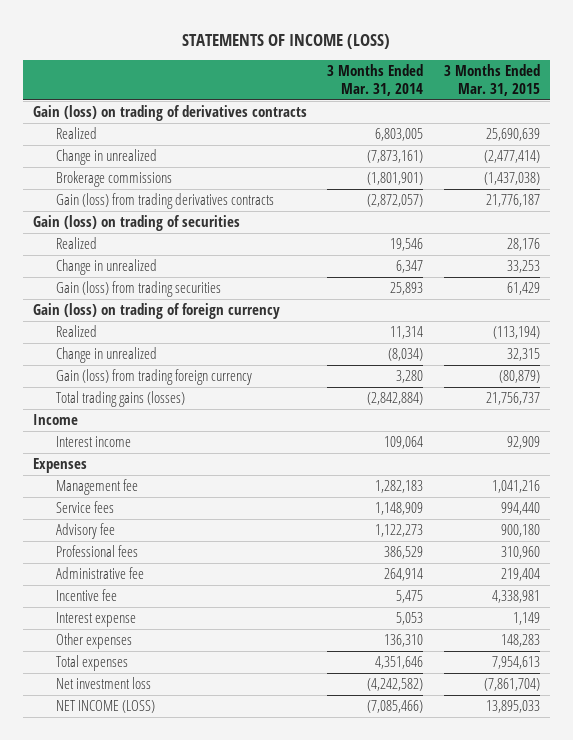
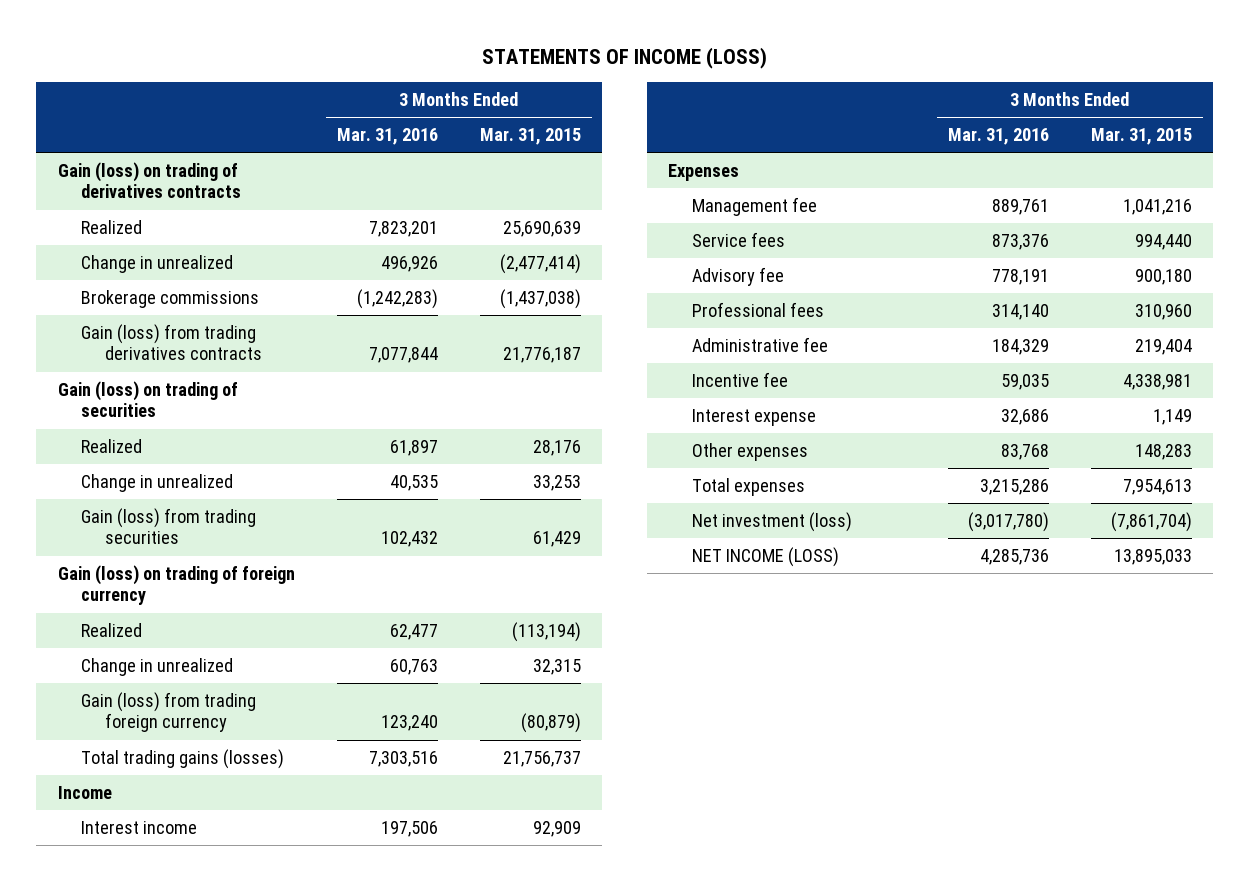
- | 3 Months Ended Mar. 31, 2014 | 3 Months Ended Mar. 31, 2015
+ | 3 Months Ended Mar. 31, 2016 | 3 Months Ended Mar. 31, 2015
- Net investment loss | (4,242,582) | (7,861,704)
+ Net investment (loss) | (3,017,780) | (7,861,704)

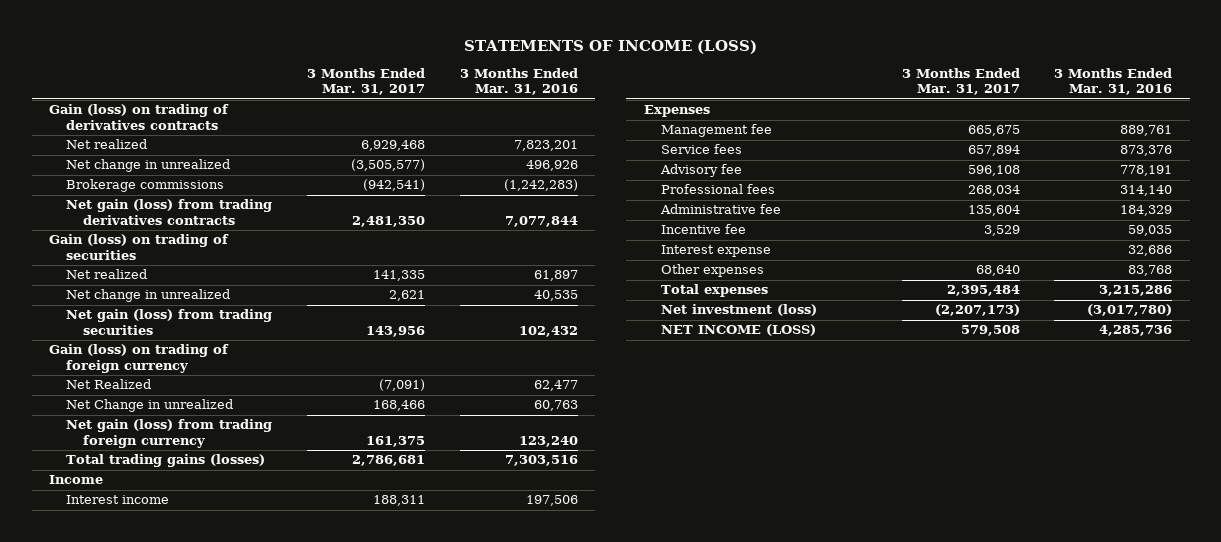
- | 3 Months Ended Mar. 31, 2016 | 3 Months Ended Mar. 31, 2015
+ | 3 Months Ended Mar. 31, 2017 | 3 Months Ended Mar. 31, 2016
- Realized | 7,823,201 | 25,690,639
- Change in unrealized | 496,926 | (2,477,414)
+ Net realized | 6,929,468 | 7,823,201
+ Net change in unrealized | (3,505,577) | 496,926
- Gain (loss) from trading derivatives contracts | 7,077,844 | 21,776,187
+ Net gain (loss) from trading derivatives contracts | 2,481,350 | 7,077,844
- Realized | 61,897 | 28,176
- Change in unrealized | 40,535 | 33,253
- Gain (loss) from trading securities | 102,432 | 61,429
+ Net realized | 141,335 | 61,897
+ Net change in unrealized | 2,621 | 40,535
+ Net gain (loss) from trading securities | 143,956 | 102,432
- Realized | 62,477 | (113,194)
- Change in unrealized | 60,763 | 32,315
- Gain (loss) from trading foreign currency | 123,240 | (80,879)
+ Net Realized | (7,091) | 62,477
+ Net Change in unrealized | 168,466 | 60,763
+ Net gain (loss) from trading foreign currency | 161,375 | 123,240

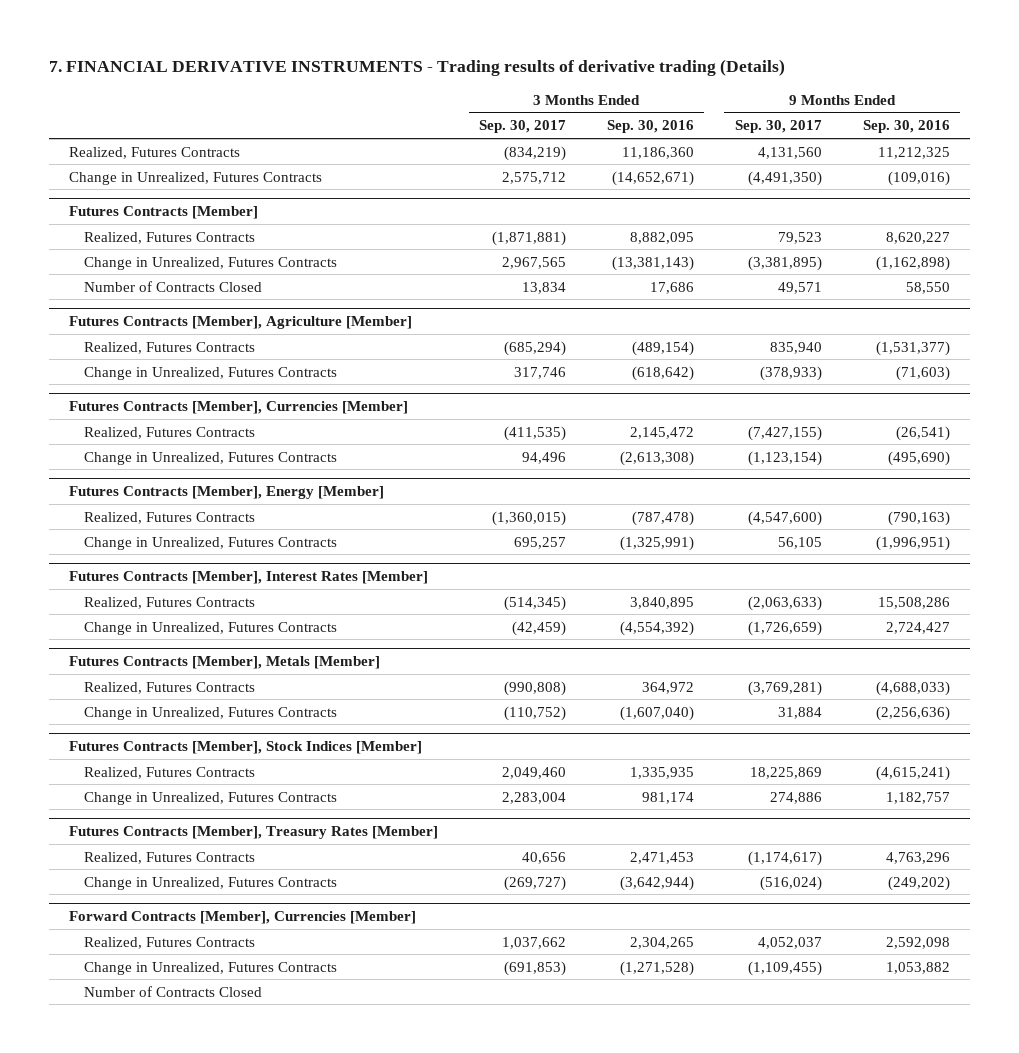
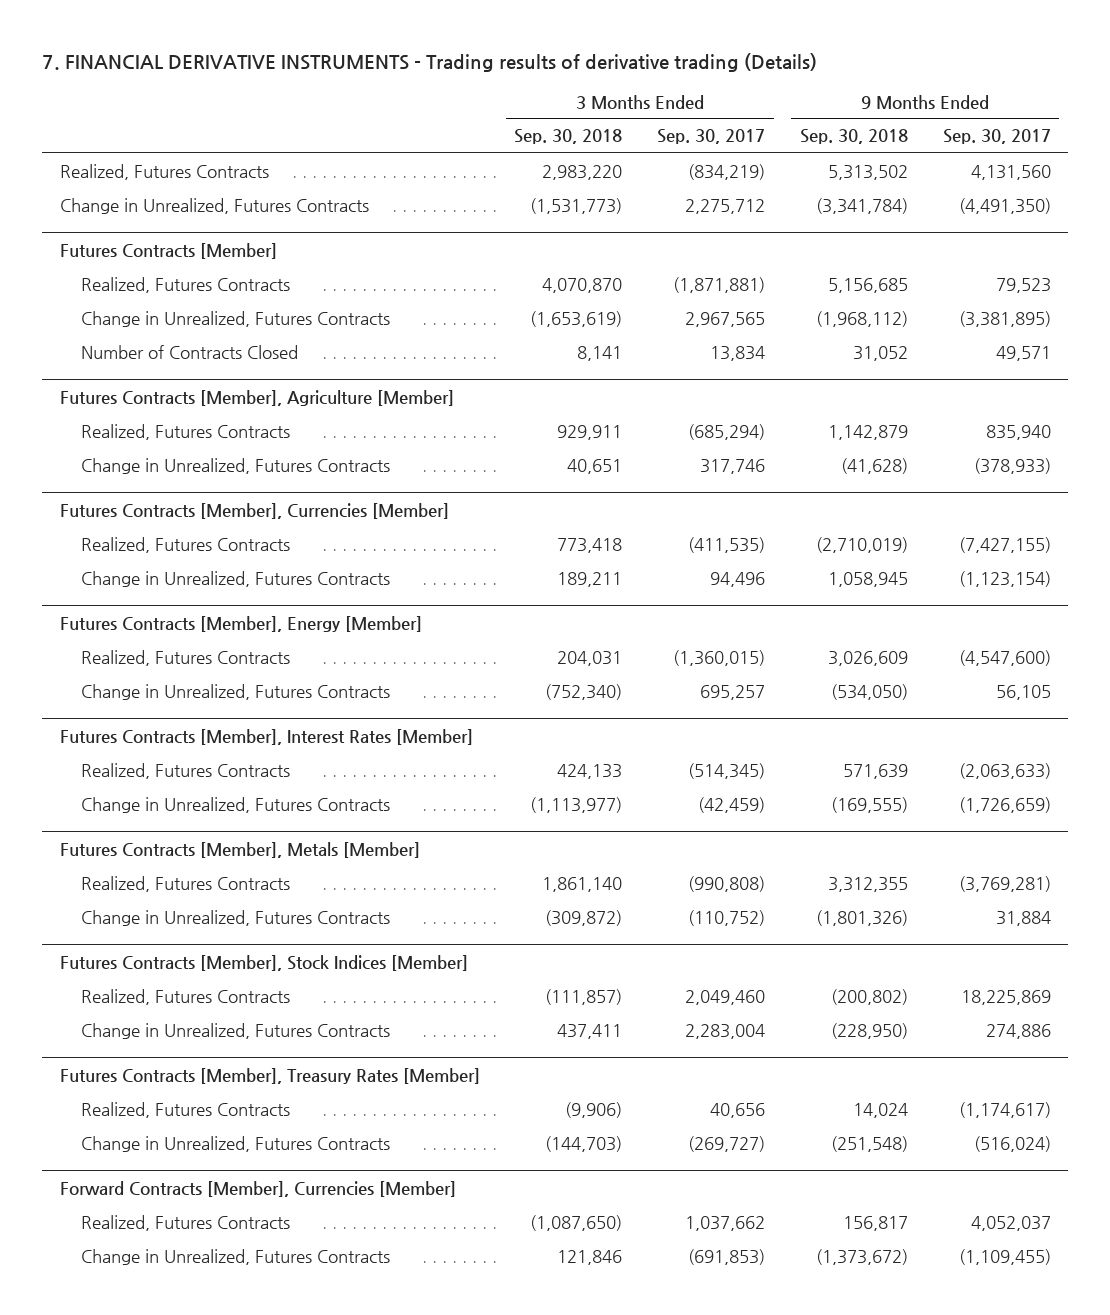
- | 3 Months Ended Sep. 30, 2017 | 3 Months Ended Sep. 30, 2016 | 9 Months Ended Sep. 30, 2017 | 9 Months Ended Sep. 30, 2016
+ | 3 Months Ended Sep. 30, 2018 | 3 Months Ended Sep. 30, 2017 | 9 Months Ended Sep. 30, 2018 | 9 Months Ended Sep. 30, 2017
- Change in Unrealized, Futures Contracts | 2,575,712 | (14,652,671) | (4,491,350) | (109,016)
+ Change in Unrealized, Futures Contracts | (1,531,773) | 2,275,712 | (3,341,784) | (4,491,350)
@ Forward Contracts [Member], Currencies [Member]
- Number of Contracts Closed

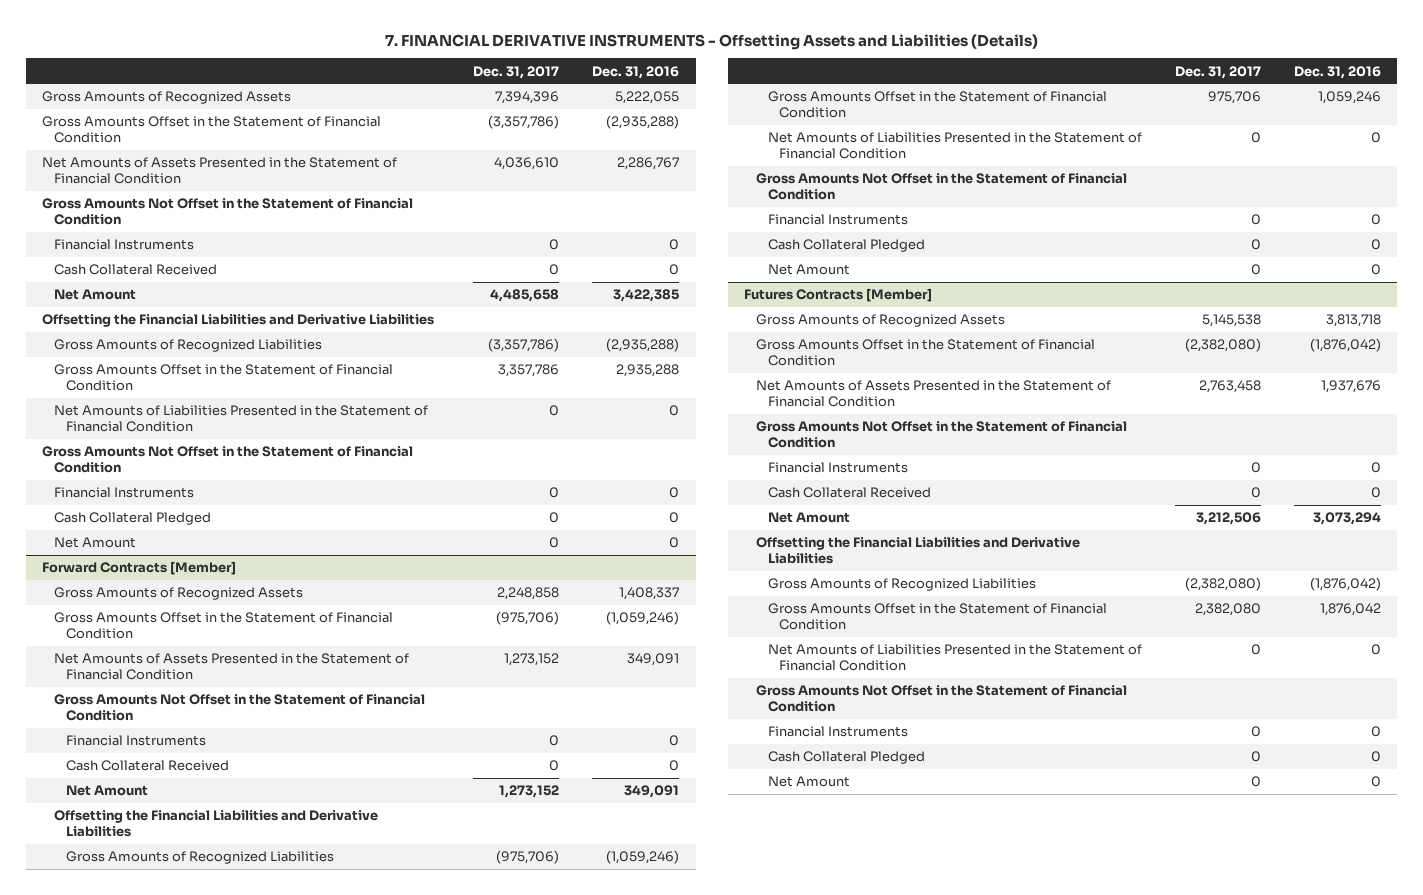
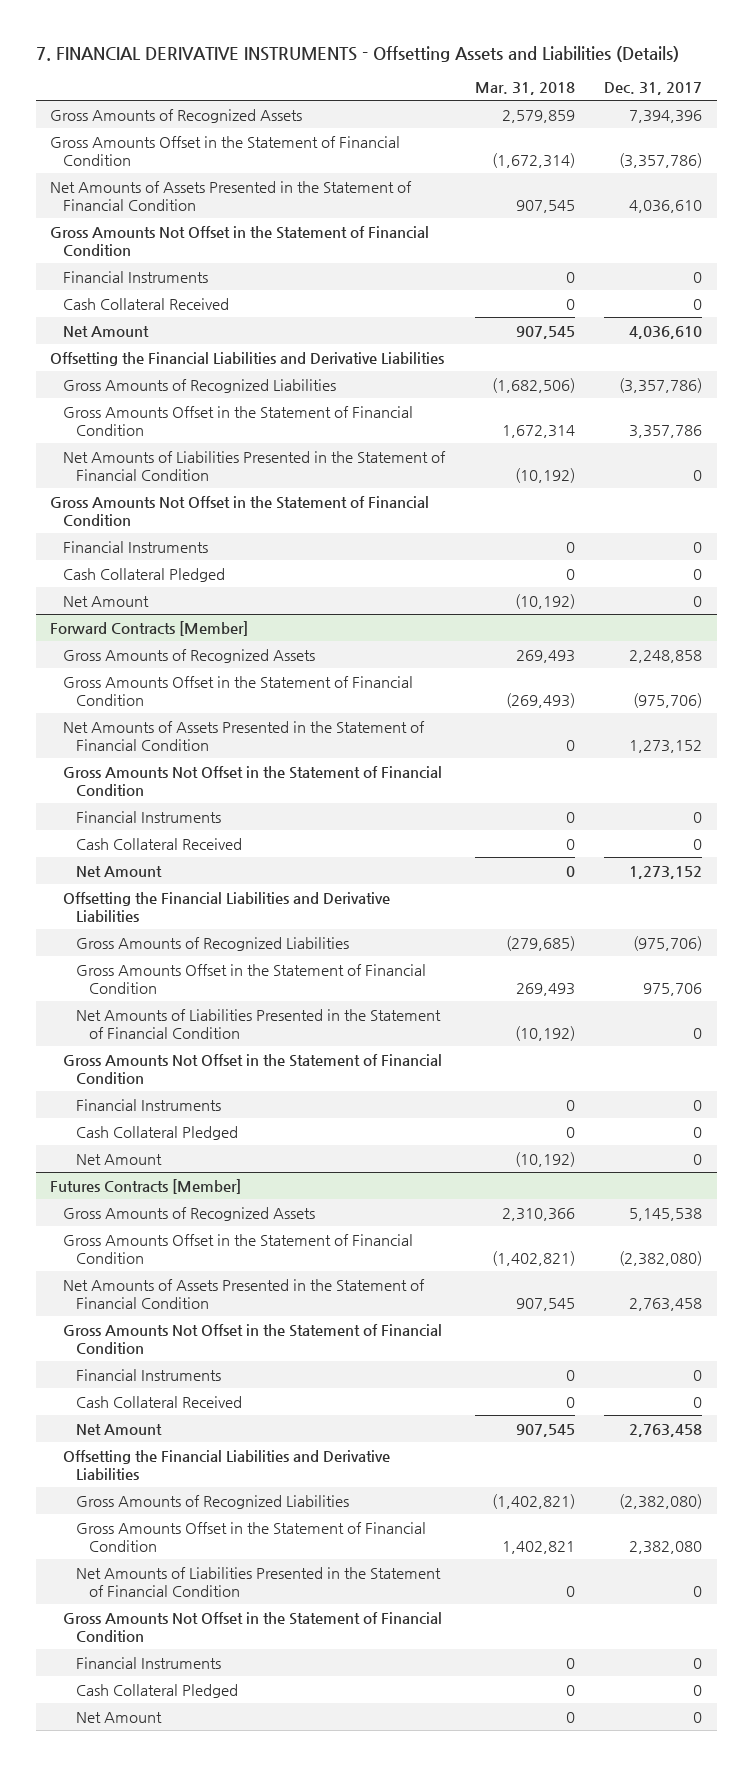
- | Dec. 31, 2017 | Dec. 31, 2016
+ | Mar. 31, 2018 | Dec. 31, 2017
- Net Amount | 4,485,658 | 3,422,385
+ Net Amount | 907,545 | 4,036,610
@ Futures Contracts [Member]
- Net Amount | 3,212,506 | 3,073,294
+ Net Amount | 907,545 | 2,763,458

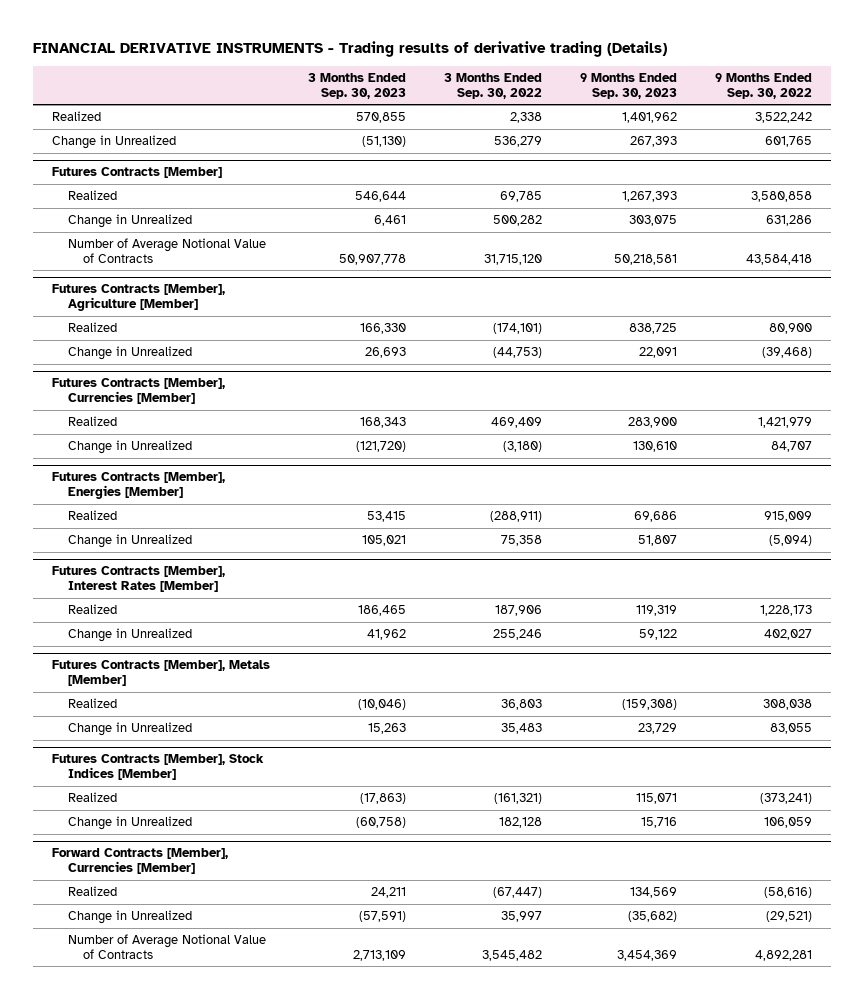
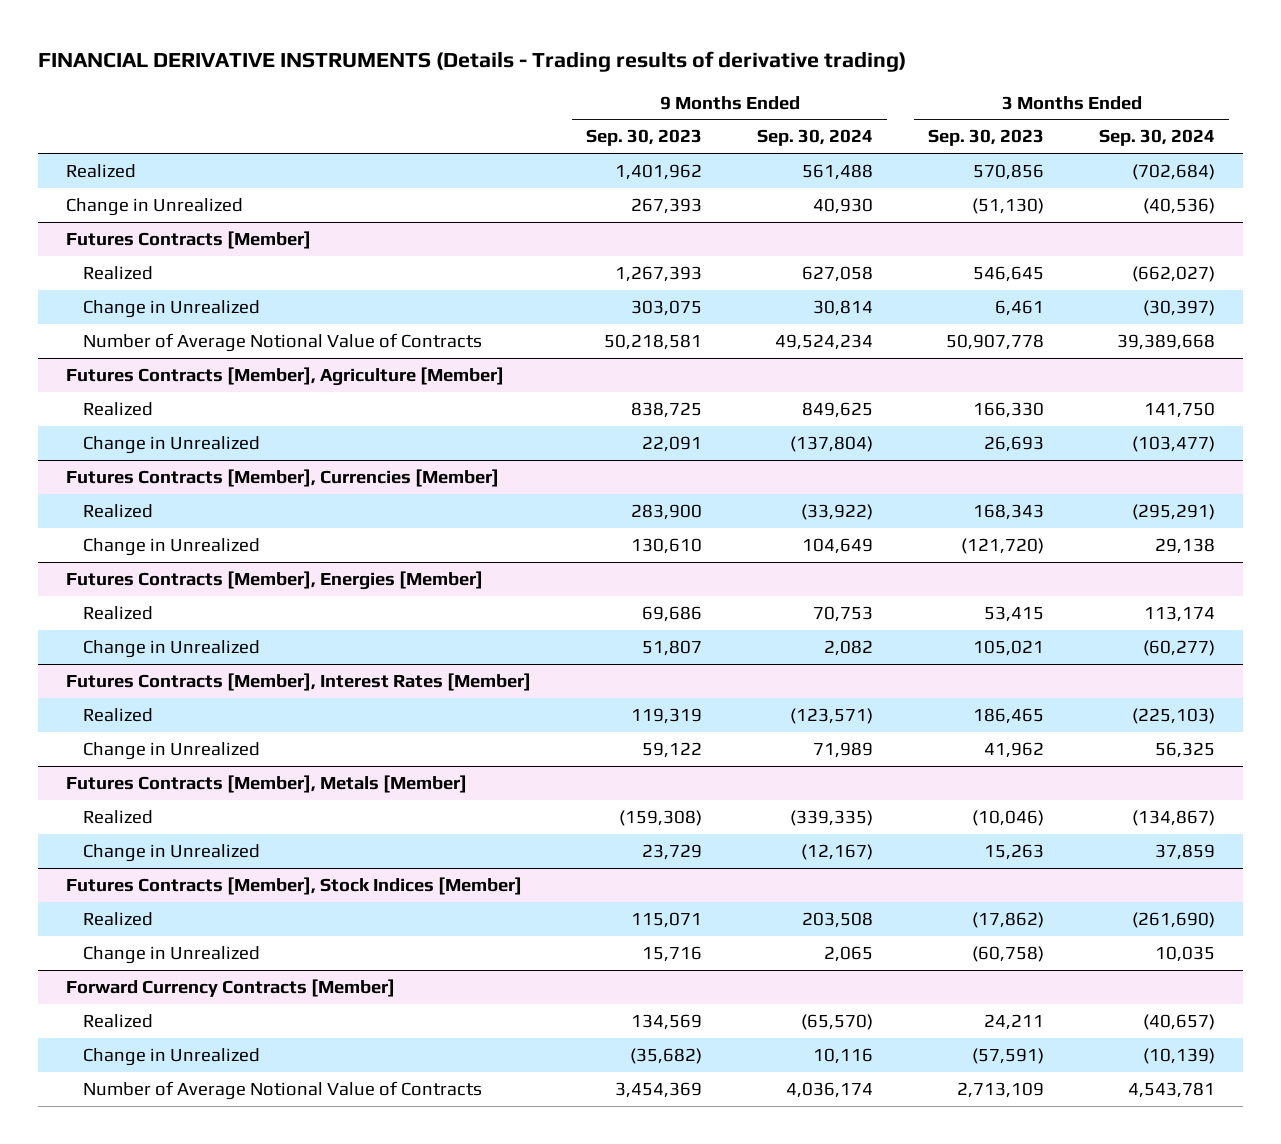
- FINANCIAL DERIVATIVE INSTRUMENTS - Trading results of derivative trading (Details)
+ FINANCIAL DERIVATIVE INSTRUMENTS (Details - Trading results of derivative trading)
- | 3 Months Ended Sep. 30, 2023 | 3 Months Ended Sep. 30, 2022 | 9 Months Ended Sep. 30, 2023 | 9 Months Ended Sep. 30, 2022
+ | 9 Months Ended Sep. 30, 2023 | 9 Months Ended Sep. 30, 2024 | 3 Months Ended Sep. 30, 2023 | 3 Months Ended Sep. 30, 2024
- Realized | 570,855 | 2,338 | 1,401,962 | 3,522,242
+ Realized | 1,401,962 | 561,488 | 570,856 | (702,684)
@ Futures Contracts [Member]
- Realized | 546,644 | 69,785 | 1,267,393 | 3,580,858
+ Realized | 1,267,393 | 627,058 | 546,645 | (662,027)
@ Futures Contracts [Member], Stock Indices [Member]
- Realized | (17,863) | (161,321) | 115,071 | (373,241)
+ Realized | 115,071 | 203,508 | (17,862) | (261,690)
- Forward Contracts [Member], Currencies [Member]
+ Forward Currency Contracts [Member]

